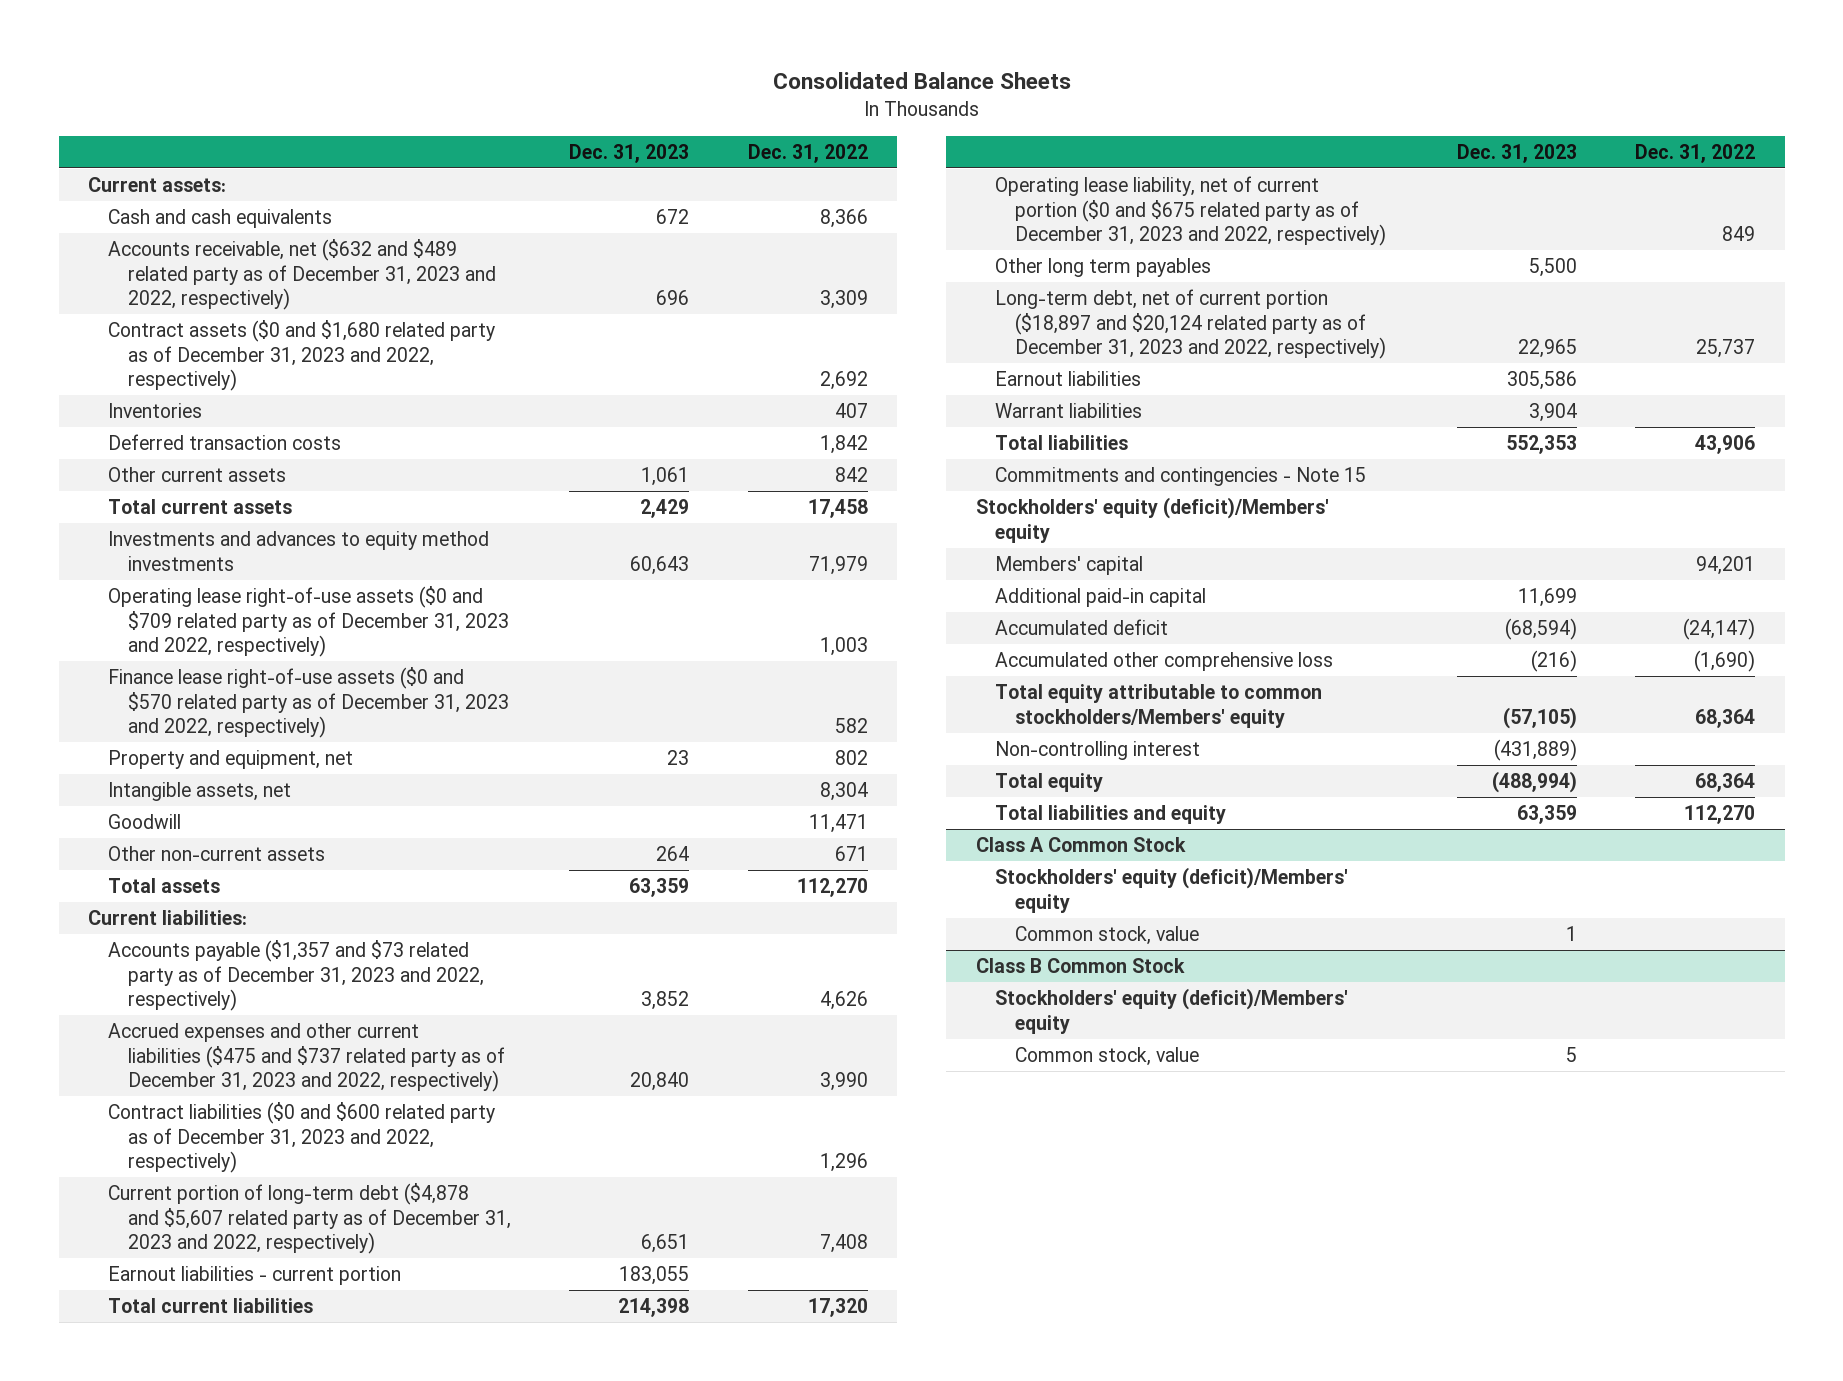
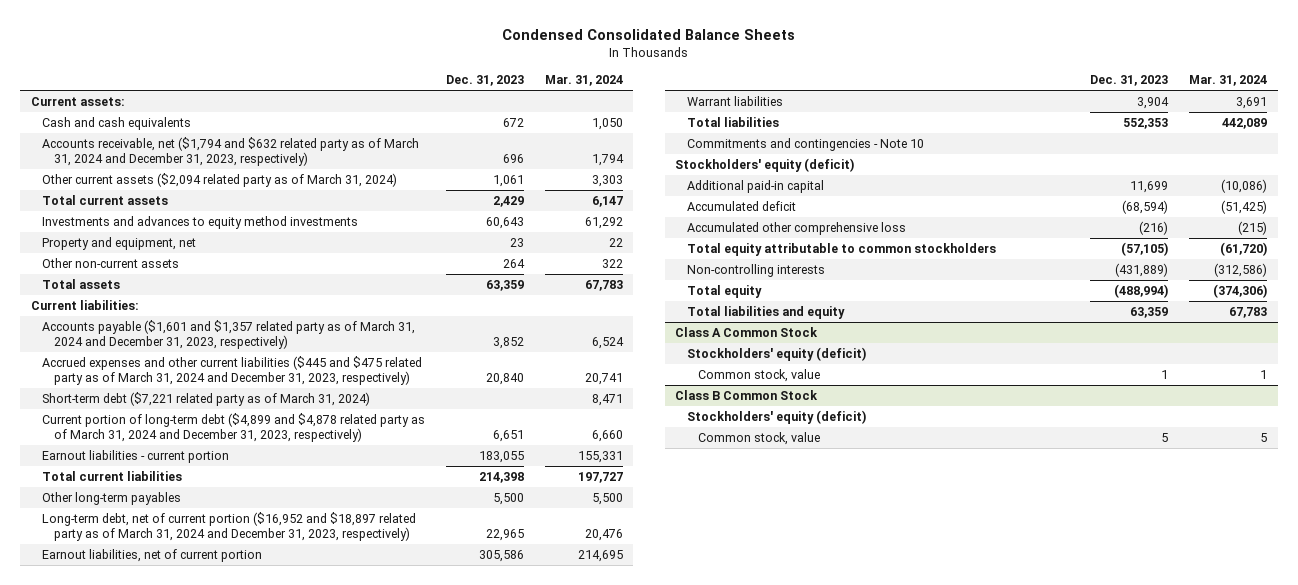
- Consolidated Balance Sheets
+ Condensed Consolidated Balance Sheets
- | Dec. 31, 2023 | Dec. 31, 2022
+ | Dec. 31, 2023 | Mar. 31, 2024
- Accounts receivable, net ($632 and $489 related party as of December 31, 2023 and 2022, respectively) | 696 | 3,309
- Contract assets ($0 and $1,680 related party as of December 31, 2023 and 2022, respectively) | | 2,692
- Inventories | | 407
- Deferred transaction costs | | 1,842
- Other current assets | 1,061 | 842
+ Accounts receivable, net ($1,794 and $632 related party as of March 31, 2024 and December 31, 2023, respectively) | 696 | 1,794
+ Other current assets ($2,094 related party as of March 31, 2024) | 1,061 | 3,303
- Operating lease right-of-use assets ($0 and $709 related party as of December 31, 2023 and 2022, respectively) | | 1,003
- Finance lease right-of-use assets ($0 and $570 related party as of December 31, 2023 and 2022, respectively) | | 582
- Intangible assets, net | | 8,304
- Goodwill | | 11,471
- Accounts payable ($1,357 and $73 related party as of December 31, 2023 and 2022, respectively) | 3,852 | 4,626
- Accrued expenses and other current liabilities ($475 and $737 related party as of December 31, 2023 and 2022, respectively) | 20,840 | 3,990
- Contract liabilities ($0 and $600 related party as of December 31, 2023 and 2022, respectively) | | 1,296
- Current portion of long-term debt ($4,878 and $5,607 related party as of December 31, 2023 and 2022, respectively) | 6,651 | 7,408
+ Accounts payable ($1,601 and $1,357 related party as of March 31, 2024 and December 31, 2023, respectively) | 3,852 | 6,524
+ Accrued expenses and other current liabilities ($445 and $475 related party as of March 31, 2024 and December 31, 2023, respectively) | 20,840 | 20,741
+ Short-term debt ($7,221 related party as of March 31, 2024) | | 8,471
+ Current portion of long-term debt ($4,899 and $4,878 related party as of March 31, 2024 and December 31, 2023, respectively) | 6,651 | 6,660
- Operating lease liability, net of current portion ($0 and $675 related party as of December 31, 2023 and 2022, respectively) | | 849
- Other long term payables | 5,500 |
- Long-term debt, net of current portion ($18,897 and $20,124 related party as of December 31, 2023 and 2022, respectively) | 22,965 | 25,737
- Earnout liabilities | 305,586 |
+ Other long-term payables | 5,500 | 5,500
+ Long-term debt, net of current portion ($16,952 and $18,897 related party as of March 31, 2024 and December 31, 2023, respectively) | 22,965 | 20,476
+ Earnout liabilities, net of current portion | 305,586 | 214,695
- Commitments and contingencies - Note 15
- Stockholders' equity (deficit)/Members' equity
- Members' capital | | 94,201
+ Commitments and contingencies - Note 10
+ Stockholders' equity (deficit)
- Total equity attributable to common stockholders/Members' equity | (57,105) | 68,364
- Non-controlling interest | (431,889) |
+ Total equity attributable to common stockholders | (57,105) | (61,720)
+ Non-controlling interests | (431,889) | (312,586)
@ Class A Common Stock
- Stockholders' equity (deficit)/Members' equity
+ Stockholders' equity (deficit)
@ Class B Common Stock
- Stockholders' equity (deficit)/Members' equity
+ Stockholders' equity (deficit)

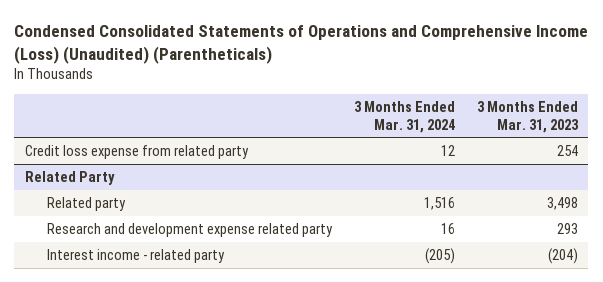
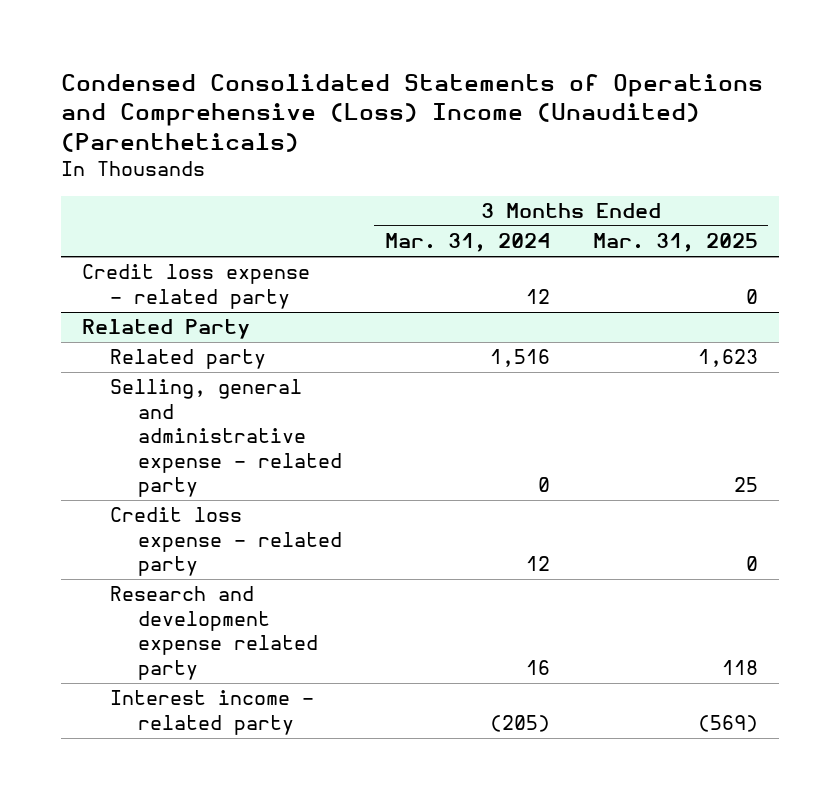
- Condensed Consolidated Statements of Operations and Comprehensive Income (Loss) (Unaudited) (Parentheticals)
+ Condensed Consolidated Statements of Operations and Comprehensive (Loss) Income (Unaudited) (Parentheticals)
- | 3 Months Ended Mar. 31, 2024 | 3 Months Ended Mar. 31, 2023
+ | 3 Months Ended Mar. 31, 2024 | 3 Months Ended Mar. 31, 2025
- Credit loss expense from related party | 12 | 254
+ Credit loss expense - related party | 12 | 0
@ Related Party
+ Selling, general and administrative expense - related party | 0 | 25
+ Credit loss expense - related party | 12 | 0

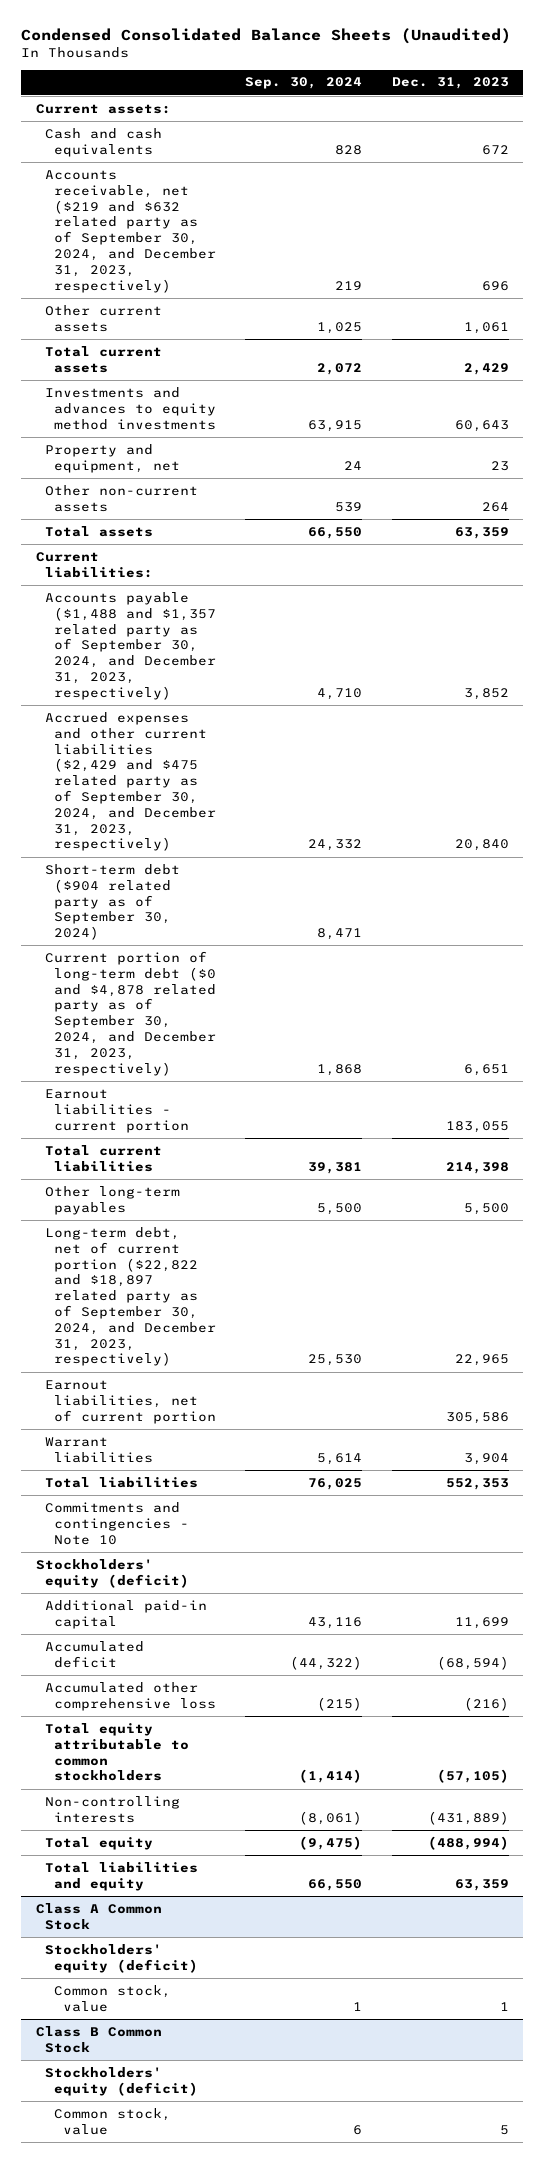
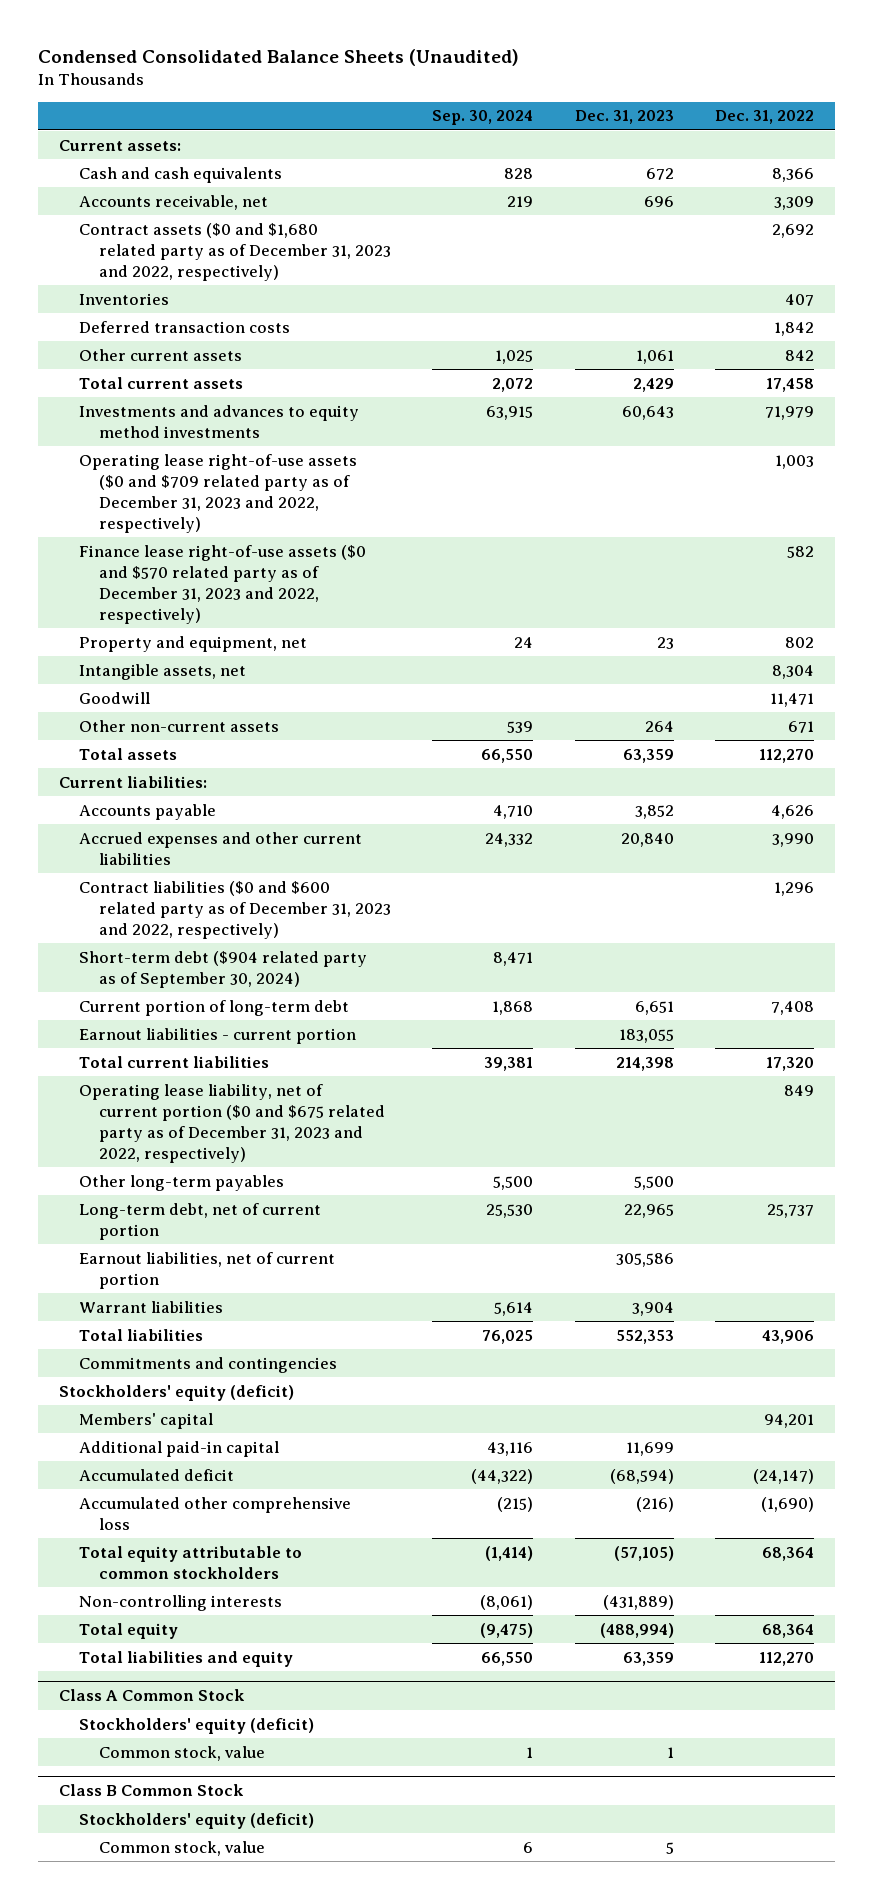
- | Sep. 30, 2024 | Dec. 31, 2023
+ | Sep. 30, 2024 | Dec. 31, 2023 | Dec. 31, 2022
- Accounts receivable, net ($219 and $632 related party as of September 30, 2024, and December 31, 2023, respectively) | 219 | 696
+ Accounts receivable, net | 219 | 696 | 3,309
+ Contract assets ($0 and $1,680 related party as of December 31, 2023 and 2022, respectively) | | | 2,692
+ Inventories | | | 407
+ Deferred transaction costs | | | 1,842
+ Operating lease right-of-use assets ($0 and $709 related party as of December 31, 2023 and 2022, respectively) | | | 1,003
+ Finance lease right-of-use assets ($0 and $570 related party as of December 31, 2023 and 2022, respectively) | | | 582
+ Intangible assets, net | | | 8,304
+ Goodwill | | | 11,471
- Accounts payable ($1,488 and $1,357 related party as of September 30, 2024, and December 31, 2023, respectively) | 4,710 | 3,852
- Accrued expenses and other current liabilities ($2,429 and $475 related party as of September 30, 2024, and December 31, 2023, respectively) | 24,332 | 20,840
+ Accounts payable | 4,710 | 3,852 | 4,626
+ Accrued expenses and other current liabilities | 24,332 | 20,840 | 3,990
+ Contract liabilities ($0 and $600 related party as of December 31, 2023 and 2022, respectively) | | | 1,296
- Current portion of long-term debt ($0 and $4,878 related party as of September 30, 2024, and December 31, 2023, respectively) | 1,868 | 6,651
+ Current portion of long-term debt | 1,868 | 6,651 | 7,408
+ Operating lease liability, net of current portion ($0 and $675 related party as of December 31, 2023 and 2022, respectively) | | | 849
- Long-term debt, net of current portion ($22,822 and $18,897 related party as of September 30, 2024, and December 31, 2023, respectively) | 25,530 | 22,965
+ Long-term debt, net of current portion | 25,530 | 22,965 | 25,737
- Commitments and contingencies - Note 10
+ Commitments and contingencies
+ Members' capital | | | 94,201

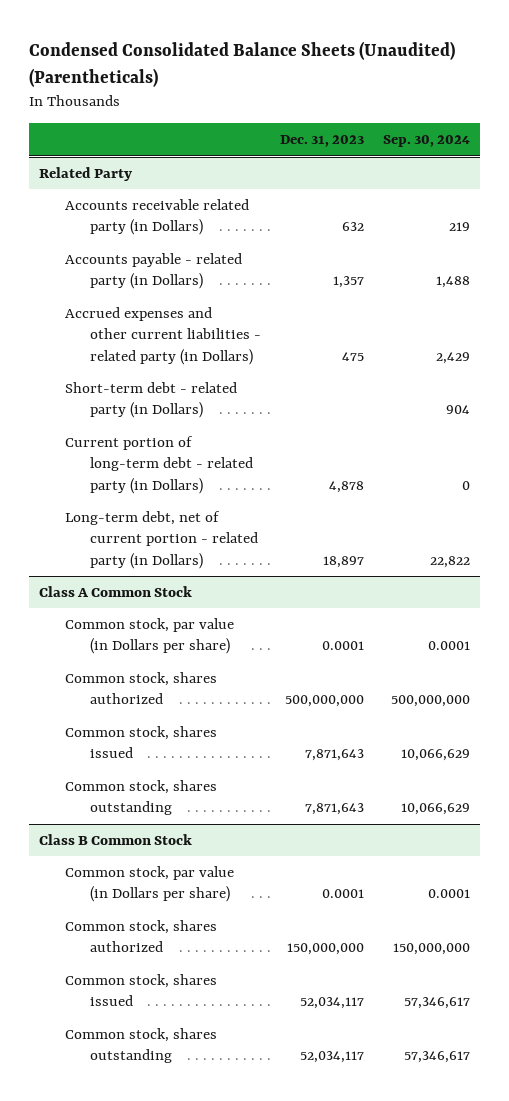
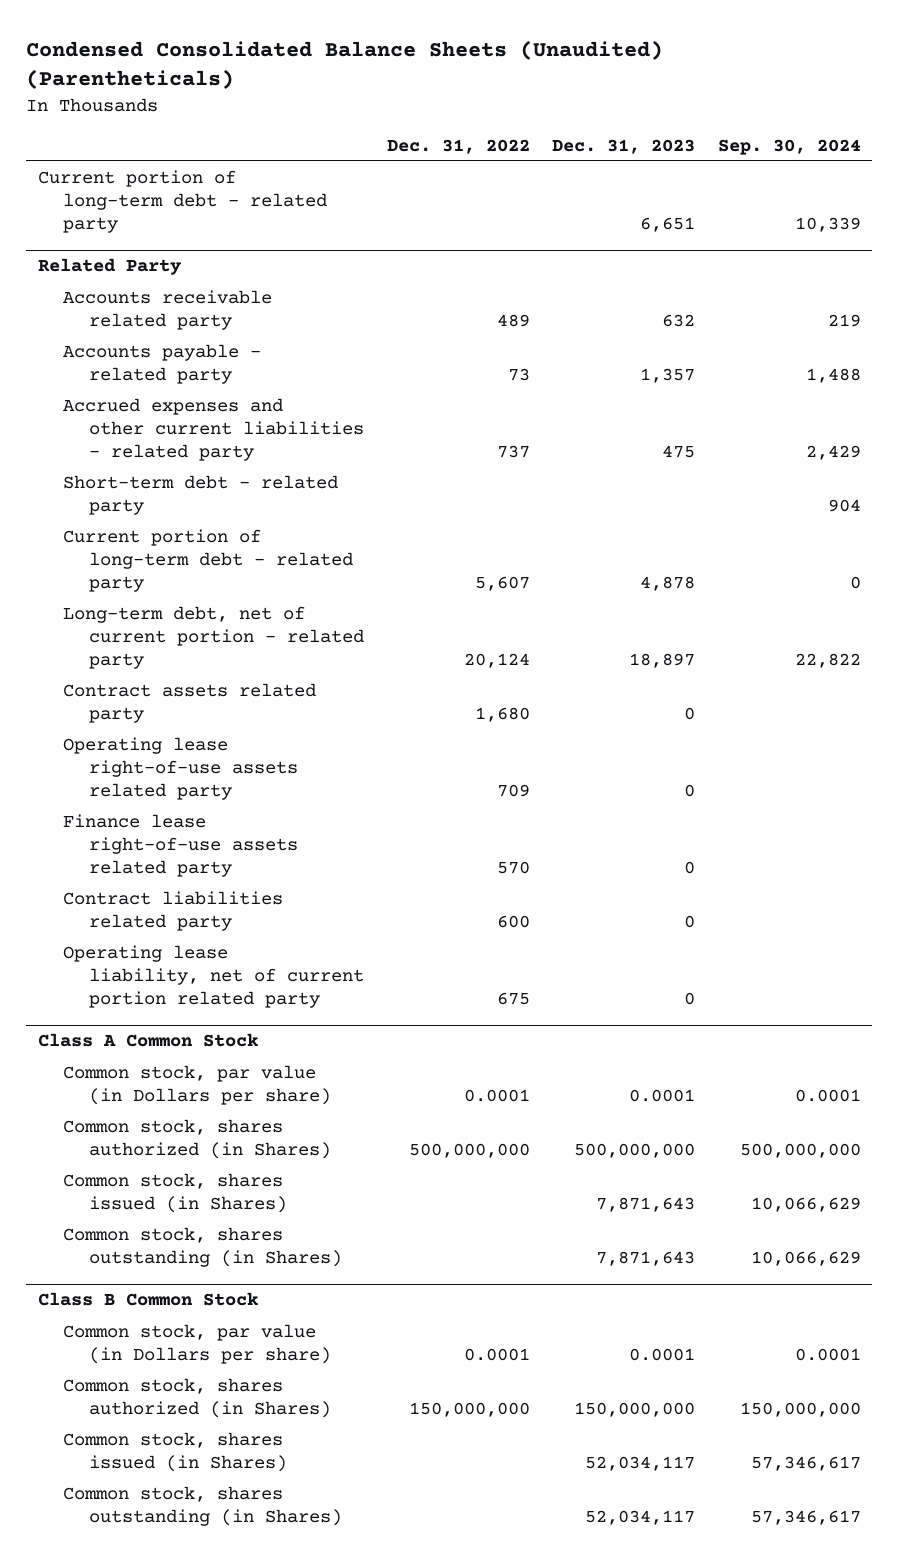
- | Dec. 31, 2023 | Sep. 30, 2024
+ | Dec. 31, 2022 | Dec. 31, 2023 | Sep. 30, 2024
+ Current portion of long-term debt - related party | | 6,651 | 10,339
@ Related Party
- Accounts receivable related party (in Dollars) | 632 | 219
- Accounts payable - related party (in Dollars) | 1,357 | 1,488
- Accrued expenses and other current liabilities - related party (in Dollars) | 475 | 2,429
- Short-term debt - related party (in Dollars) | | 904
- Current portion of long-term debt - related party (in Dollars) | 4,878 | 0
- Long-term debt, net of current portion - related party (in Dollars) | 18,897 | 22,822
+ Accounts receivable related party | 489 | 632 | 219
+ Accounts payable - related party | 73 | 1,357 | 1,488
+ Accrued expenses and other current liabilities - related party | 737 | 475 | 2,429
+ Short-term debt - related party | | | 904
+ Current portion of long-term debt - related party | 5,607 | 4,878 | 0
+ Long-term debt, net of current portion - related party | 20,124 | 18,897 | 22,822
+ Contract assets related party | 1,680 | 0 |
+ Operating lease right-of-use assets related party | 709 | 0 |
+ Finance lease right-of-use assets related party | 570 | 0 |
+ Contract liabilities related party | 600 | 0 |
+ Operating lease liability, net of current portion related party | 675 | 0 |
@ Class A Common Stock
- Common stock, shares authorized | 500,000,000 | 500,000,000
- Common stock, shares issued | 7,871,643 | 10,066,629
- Common stock, shares outstanding | 7,871,643 | 10,066,629
+ Common stock, shares authorized (in Shares) | 500,000,000 | 500,000,000 | 500,000,000
+ Common stock, shares issued (in Shares) | | 7,871,643 | 10,066,629
+ Common stock, shares outstanding (in Shares) | | 7,871,643 | 10,066,629
@ Class B Common Stock
- Common stock, shares authorized | 150,000,000 | 150,000,000
- Common stock, shares issued | 52,034,117 | 57,346,617
- Common stock, shares outstanding | 52,034,117 | 57,346,617
+ Common stock, shares authorized (in Shares) | 150,000,000 | 150,000,000 | 150,000,000
+ Common stock, shares issued (in Shares) | | 52,034,117 | 57,346,617
+ Common stock, shares outstanding (in Shares) | | 52,034,117 | 57,346,617

